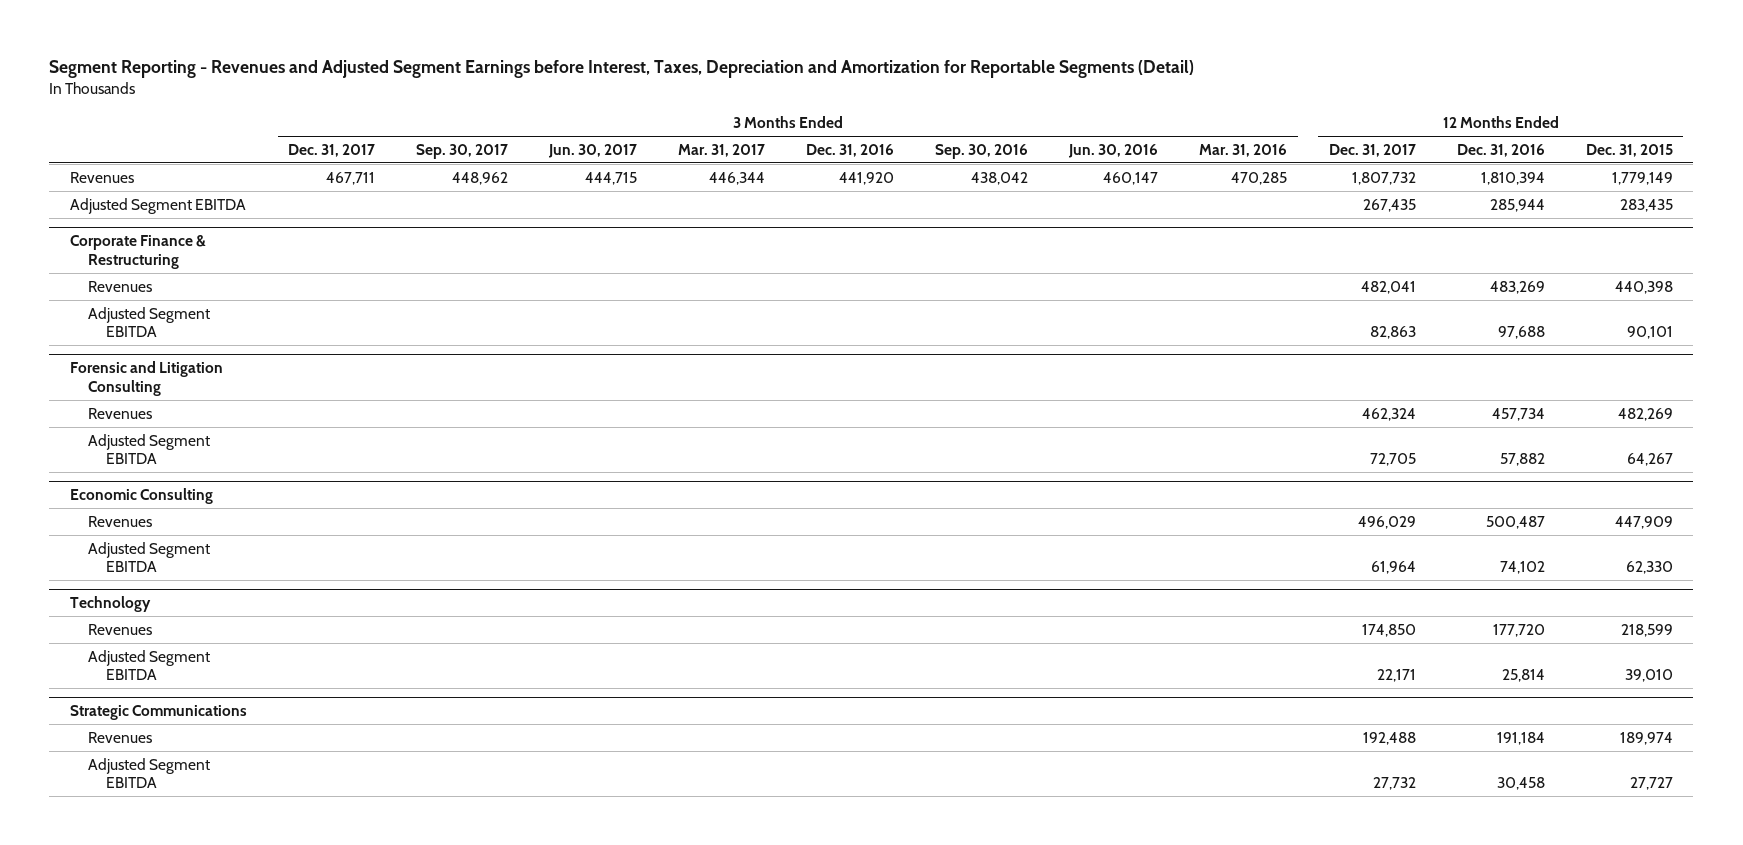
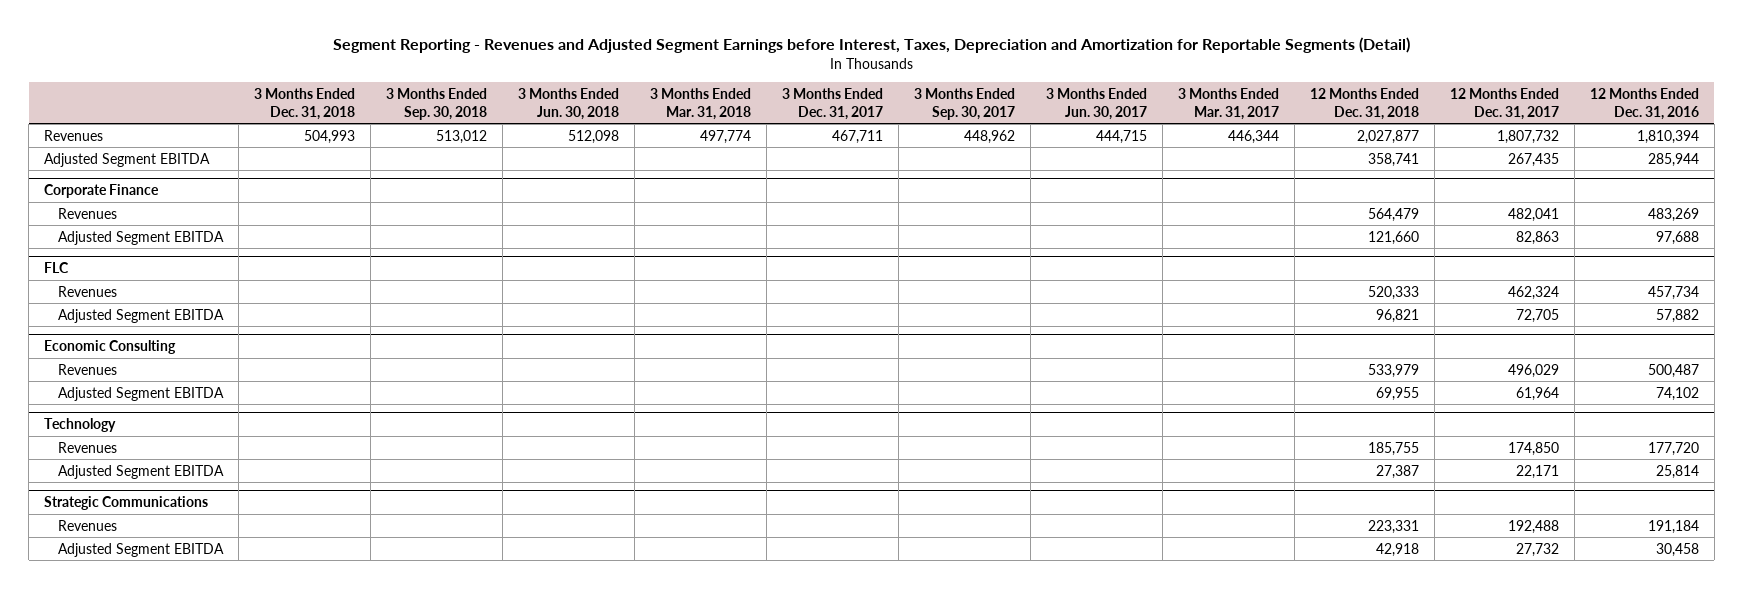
- | 3 Months Ended Dec. 31, 2017 | 3 Months Ended Sep. 30, 2017 | 3 Months Ended Jun. 30, 2017 | 3 Months Ended Mar. 31, 2017 | 3 Months Ended Dec. 31, 2016 | 3 Months Ended Sep. 30, 2016 | 3 Months Ended Jun. 30, 2016 | 3 Months Ended Mar. 31, 2016 | 12 Months Ended Dec. 31, 2017 | 12 Months Ended Dec. 31, 2016 | 12 Months Ended Dec. 31, 2015
+ | 3 Months Ended Dec. 31, 2018 | 3 Months Ended Sep. 30, 2018 | 3 Months Ended Jun. 30, 2018 | 3 Months Ended Mar. 31, 2018 | 3 Months Ended Dec. 31, 2017 | 3 Months Ended Sep. 30, 2017 | 3 Months Ended Jun. 30, 2017 | 3 Months Ended Mar. 31, 2017 | 12 Months Ended Dec. 31, 2018 | 12 Months Ended Dec. 31, 2017 | 12 Months Ended Dec. 31, 2016
- Corporate Finance & Restructuring
+ Corporate Finance
- Forensic and Litigation Consulting
+ FLC

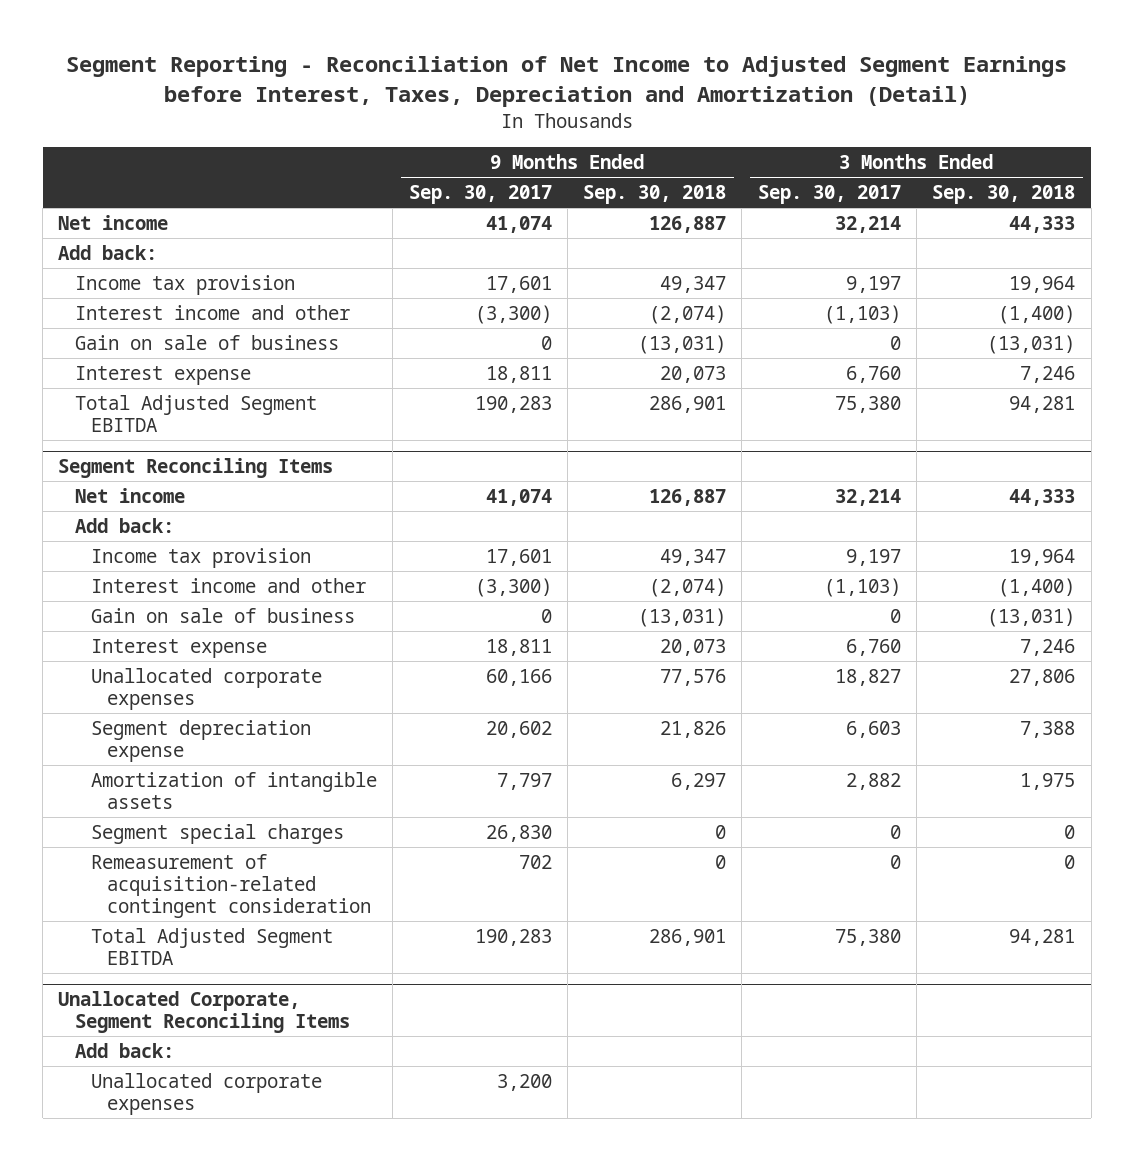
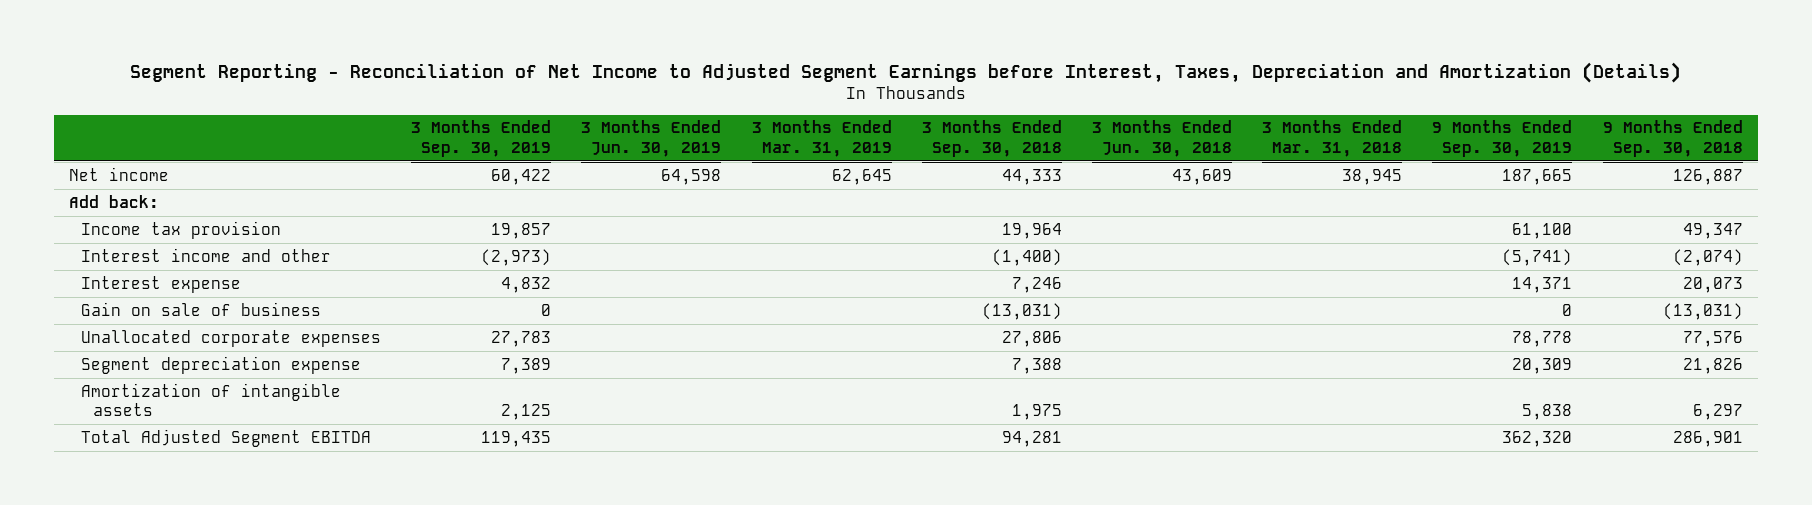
- Segment Reporting - Reconciliation of Net Income to Adjusted Segment Earnings before Interest, Taxes, Depreciation and Amortization (Detail)
+ Segment Reporting - Reconciliation of Net Income to Adjusted Segment Earnings before Interest, Taxes, Depreciation and Amortization (Details)
- | 9 Months Ended Sep. 30, 2017 | 9 Months Ended Sep. 30, 2018 | 3 Months Ended Sep. 30, 2017 | 3 Months Ended Sep. 30, 2018
+ | 3 Months Ended Sep. 30, 2019 | 3 Months Ended Jun. 30, 2019 | 3 Months Ended Mar. 31, 2019 | 3 Months Ended Sep. 30, 2018 | 3 Months Ended Jun. 30, 2018 | 3 Months Ended Mar. 31, 2018 | 9 Months Ended Sep. 30, 2019 | 9 Months Ended Sep. 30, 2018
- Gain on sale of business | 0 | (13,031) | 0 | (13,031)
- Total Adjusted Segment EBITDA | 190,283 | 286,901 | 75,380 | 94,281
- Segment Reconciling Items
- Net income | 41,074 | 126,887 | 32,214 | 44,333
- Add back:
- Income tax provision | 17,601 | 49,347 | 9,197 | 19,964
- Interest income and other | (3,300) | (2,074) | (1,103) | (1,400)
- Interest expense | 18,811 | 20,073 | 6,760 | 7,246
- Segment special charges | 26,830 | 0 | 0 | 0
- Remeasurement of acquisition-related contingent consideration | 702 | 0 | 0 | 0
- Unallocated Corporate, Segment Reconciling Items
- Add back:
- Unallocated corporate expenses | 3,200 | | |

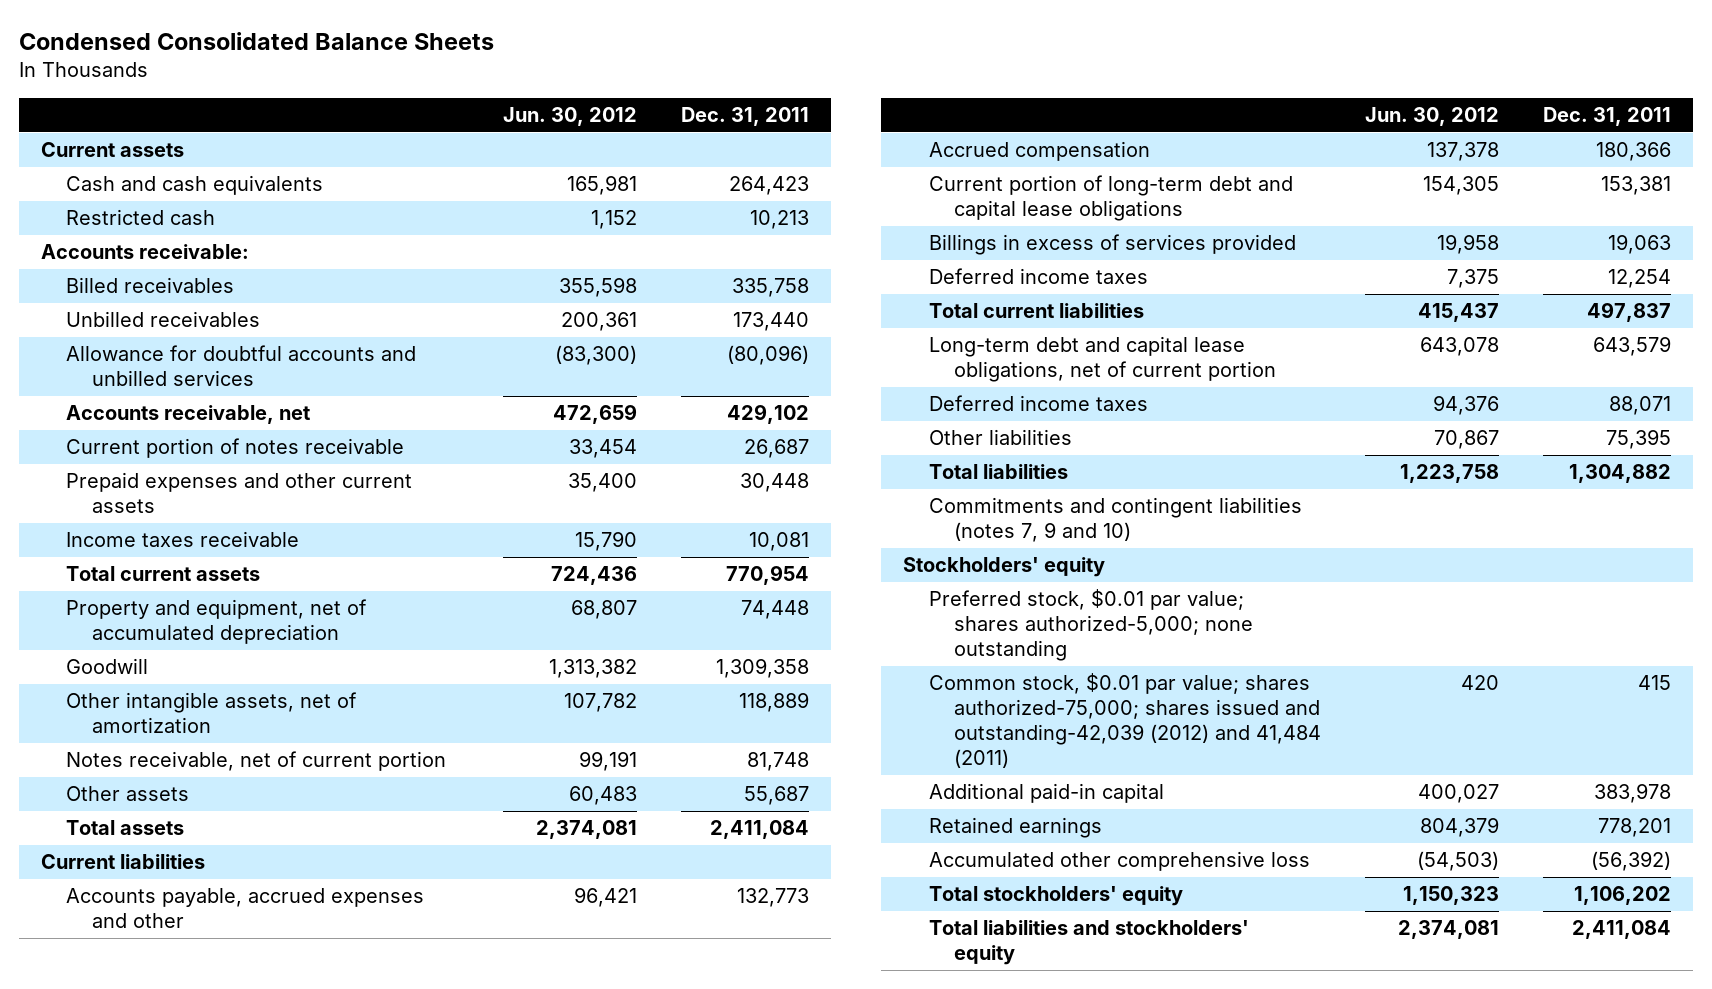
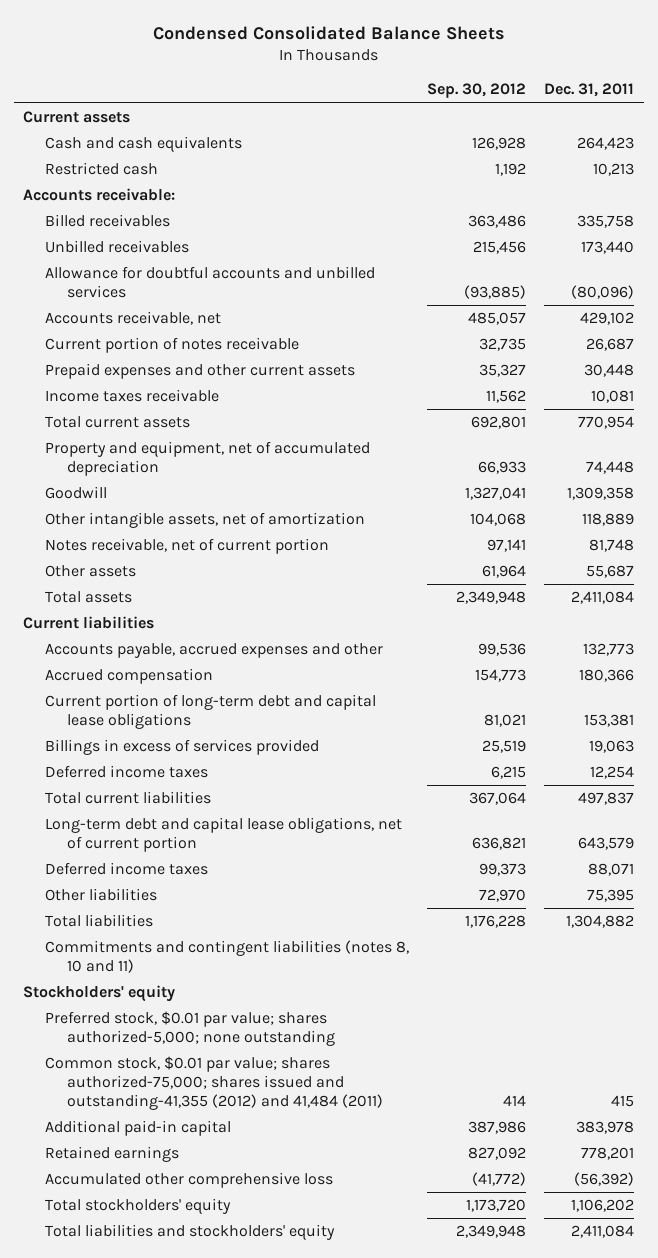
- | Jun. 30, 2012 | Dec. 31, 2011
+ | Sep. 30, 2012 | Dec. 31, 2011
- Commitments and contingent liabilities (notes 7, 9 and 10)
+ Commitments and contingent liabilities (notes 8, 10 and 11)
- Common stock, $0.01 par value; shares authorized-75,000; shares issued and outstanding-42,039 (2012) and 41,484 (2011) | 420 | 415
+ Common stock, $0.01 par value; shares authorized-75,000; shares issued and outstanding-41,355 (2012) and 41,484 (2011) | 414 | 415

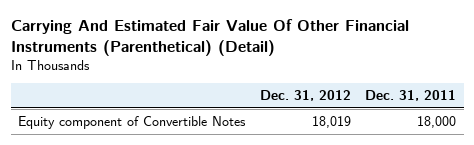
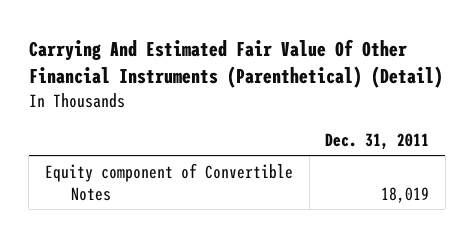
- | Dec. 31, 2012 | Dec. 31, 2011
+ | Dec. 31, 2011
- Equity component of Convertible Notes | 18,019 | 18,000
+ Equity component of Convertible Notes | 18,019

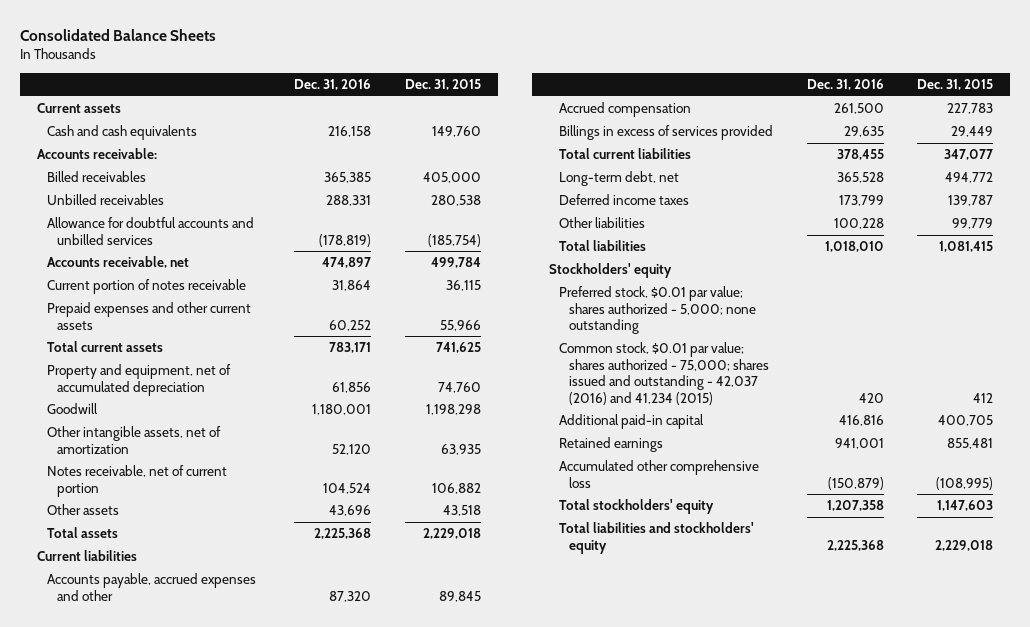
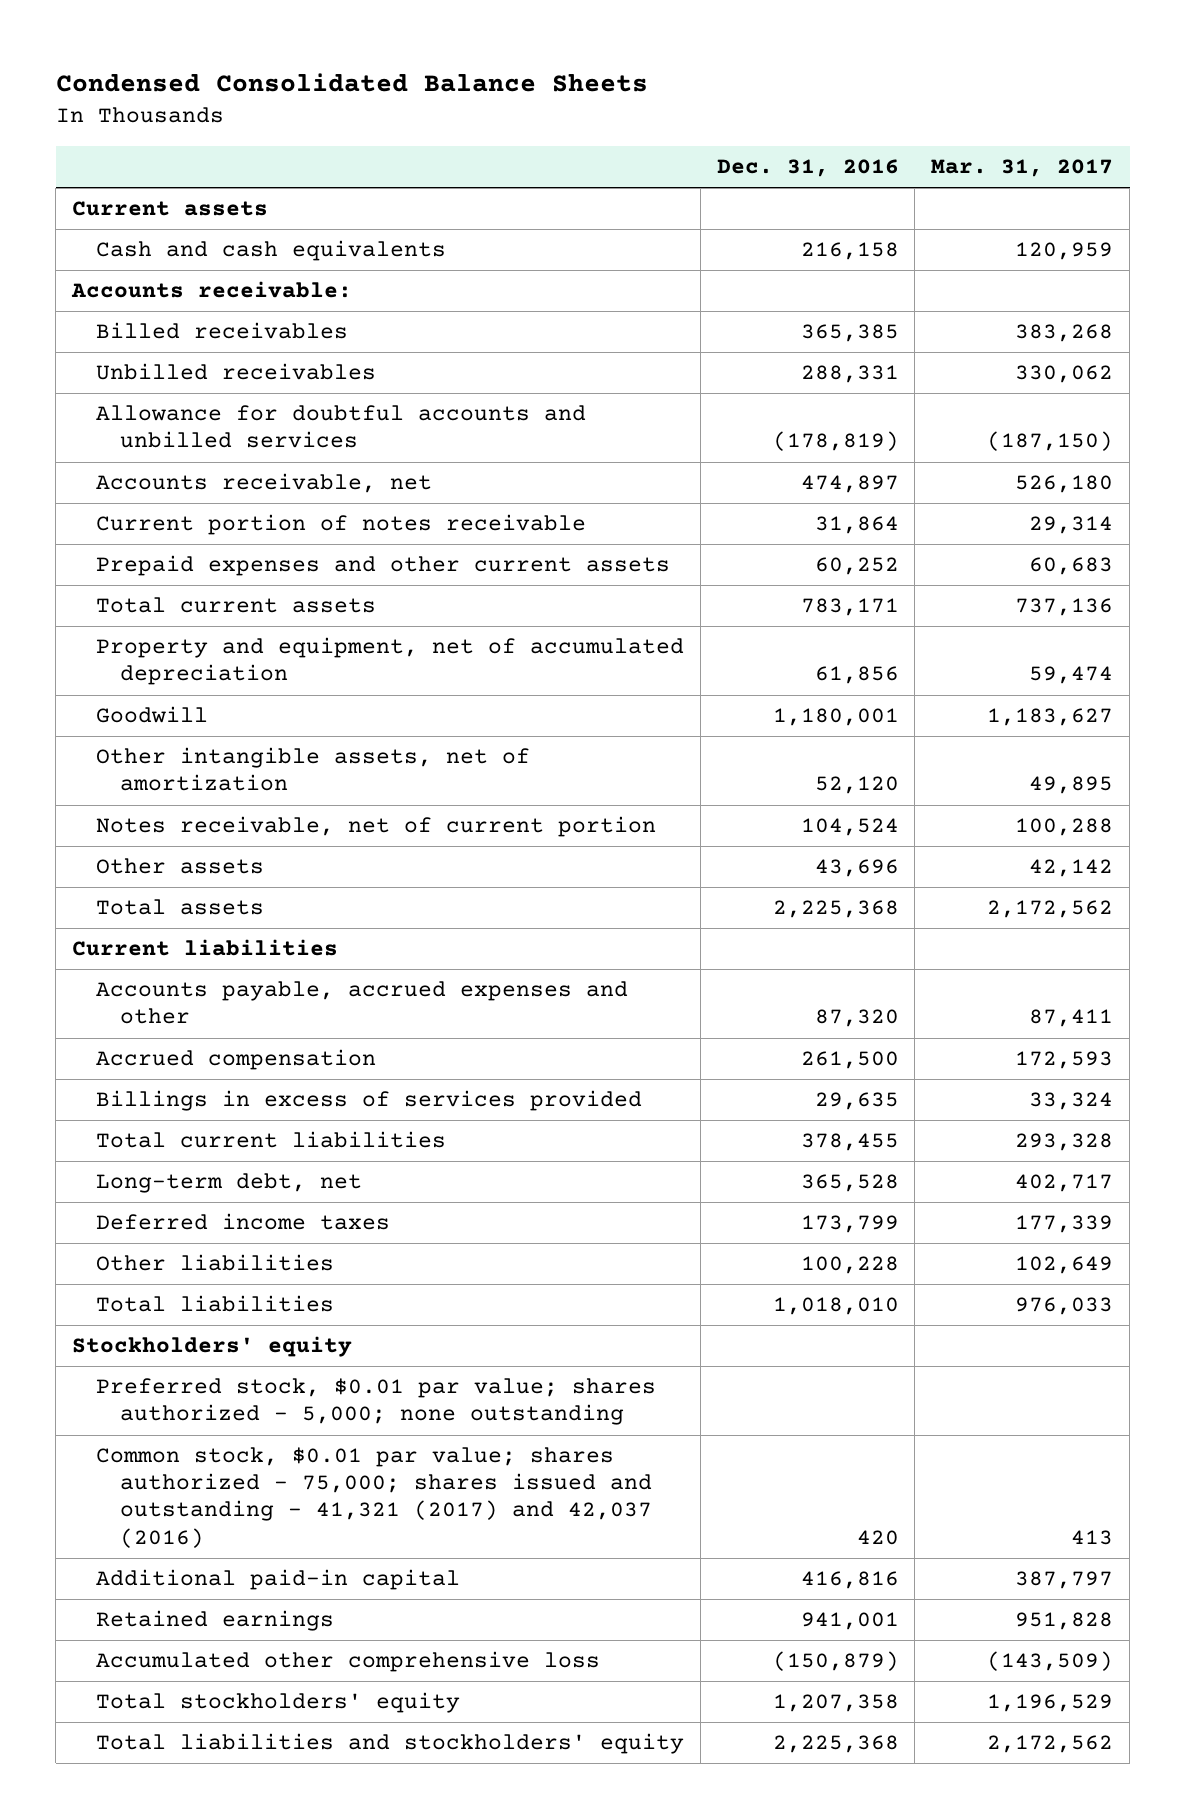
- Consolidated Balance Sheets
+ Condensed Consolidated Balance Sheets
- | Dec. 31, 2016 | Dec. 31, 2015
+ | Dec. 31, 2016 | Mar. 31, 2017
- Common stock, $0.01 par value; shares authorized - 75,000; shares issued and outstanding - 42,037 (2016) and 41,234 (2015) | 420 | 412
+ Common stock, $0.01 par value; shares authorized - 75,000; shares issued and outstanding - 41,321 (2017) and 42,037 (2016) | 420 | 413

